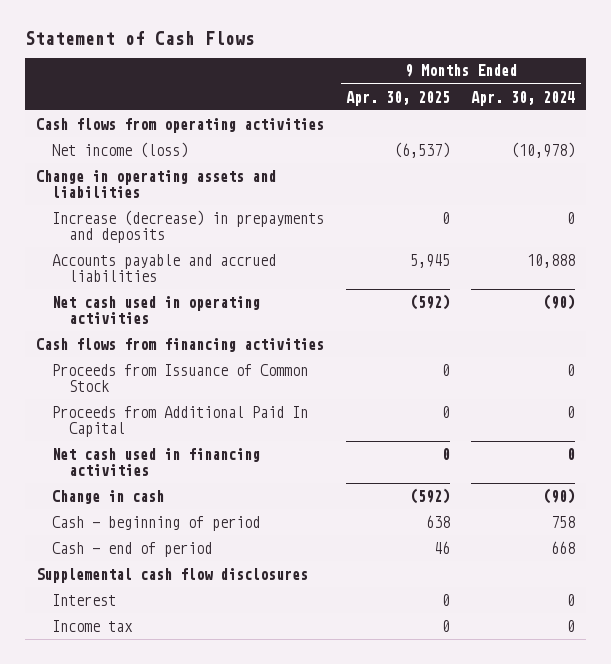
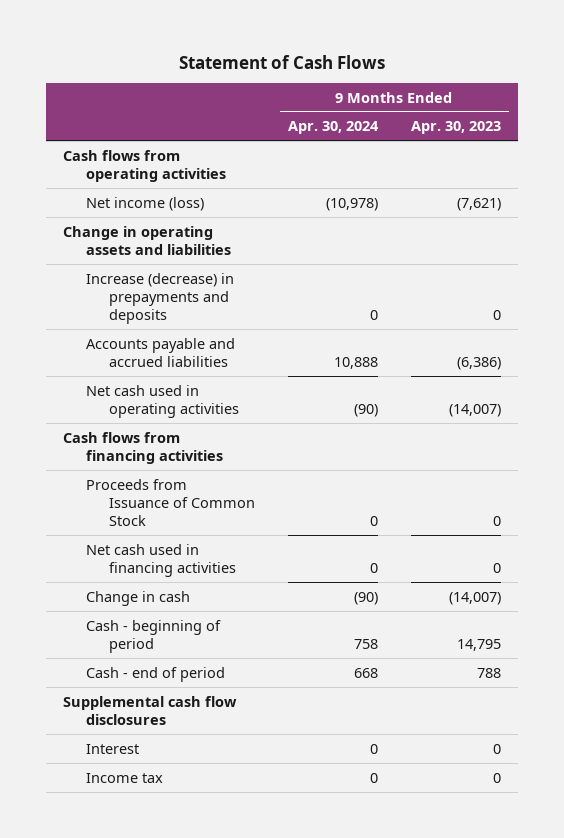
- | 9 Months Ended Apr. 30, 2025 | 9 Months Ended Apr. 30, 2024
+ | 9 Months Ended Apr. 30, 2024 | 9 Months Ended Apr. 30, 2023
- Proceeds from Additional Paid In Capital | 0 | 0

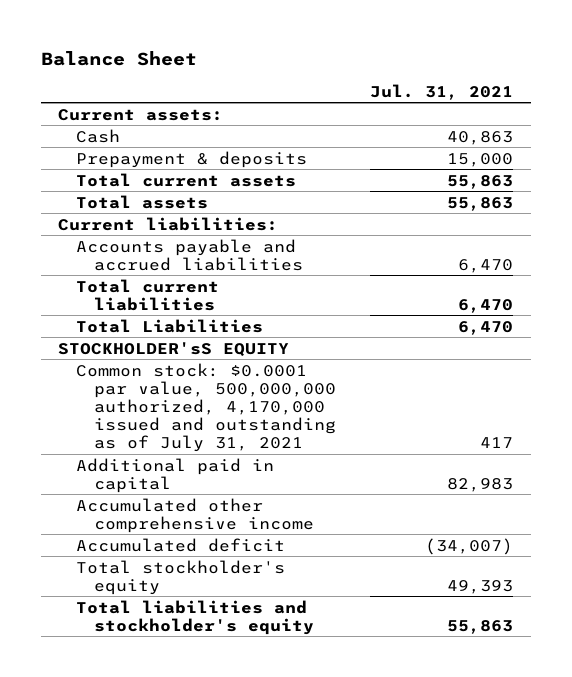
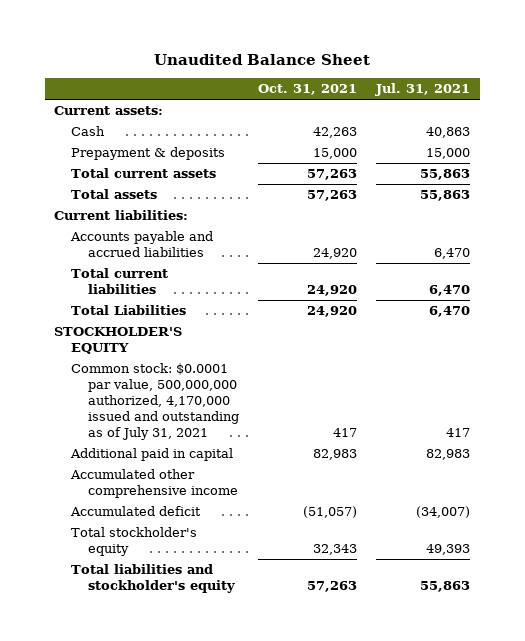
- Balance Sheet
+ Unaudited Balance Sheet
- | Jul. 31, 2021
+ | Oct. 31, 2021 | Jul. 31, 2021
- STOCKHOLDER'sS EQUITY
+ STOCKHOLDER'S EQUITY

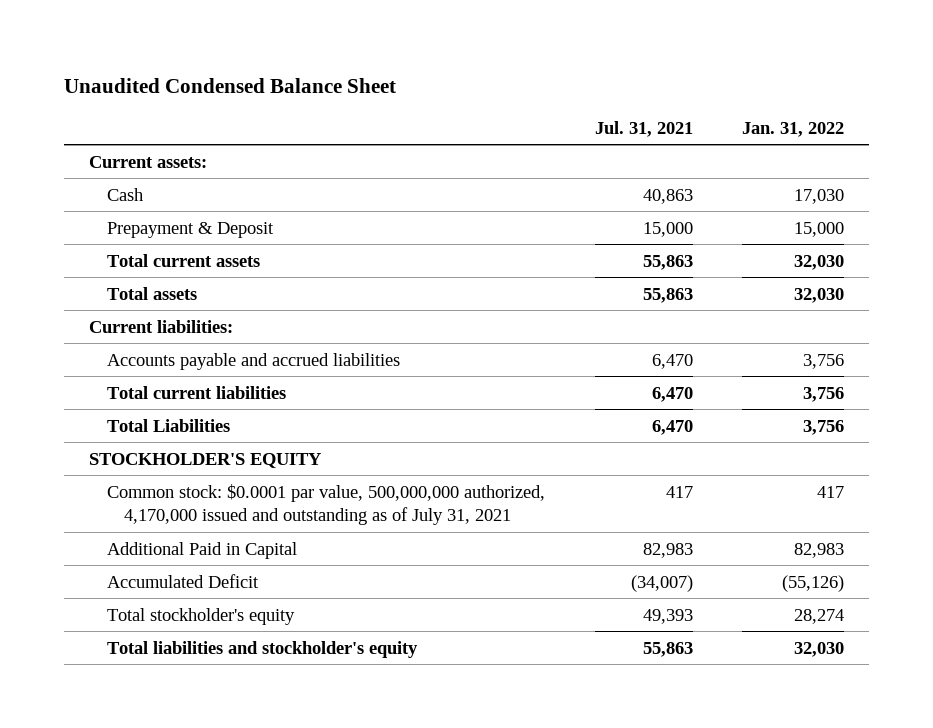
- Unaudited Balance Sheet
+ Unaudited Condensed Balance Sheet
- | Oct. 31, 2021 | Jul. 31, 2021
+ | Jul. 31, 2021 | Jan. 31, 2022
- Prepayment & deposits | 15,000 | 15,000
+ Prepayment & Deposit | 15,000 | 15,000
- Additional paid in capital | 82,983 | 82,983
- Accumulated other comprehensive income
- Accumulated deficit | (51,057) | (34,007)
+ Additional Paid in Capital | 82,983 | 82,983
+ Accumulated Deficit | (34,007) | (55,126)

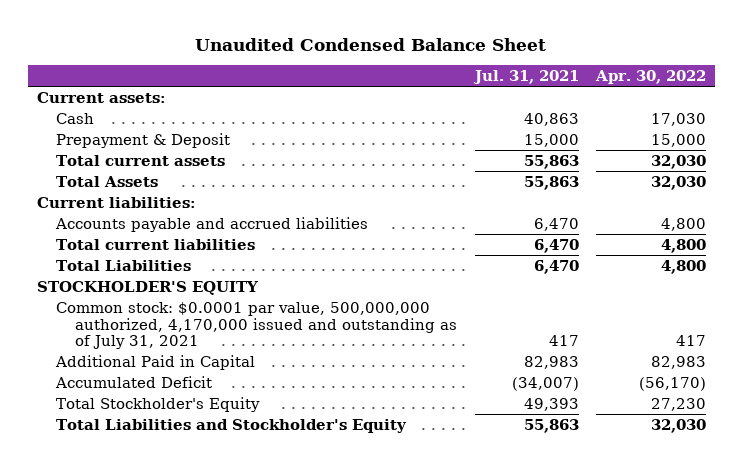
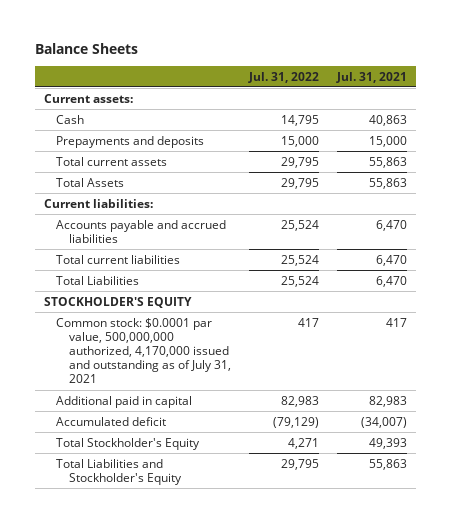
- Unaudited Condensed Balance Sheet
+ Balance Sheets
- | Jul. 31, 2021 | Apr. 30, 2022
+ | Jul. 31, 2022 | Jul. 31, 2021
- Prepayment & Deposit | 15,000 | 15,000
+ Prepayments and deposits | 15,000 | 15,000
- Additional Paid in Capital | 82,983 | 82,983
- Accumulated Deficit | (34,007) | (56,170)
+ Additional paid in capital | 82,983 | 82,983
+ Accumulated deficit | (79,129) | (34,007)

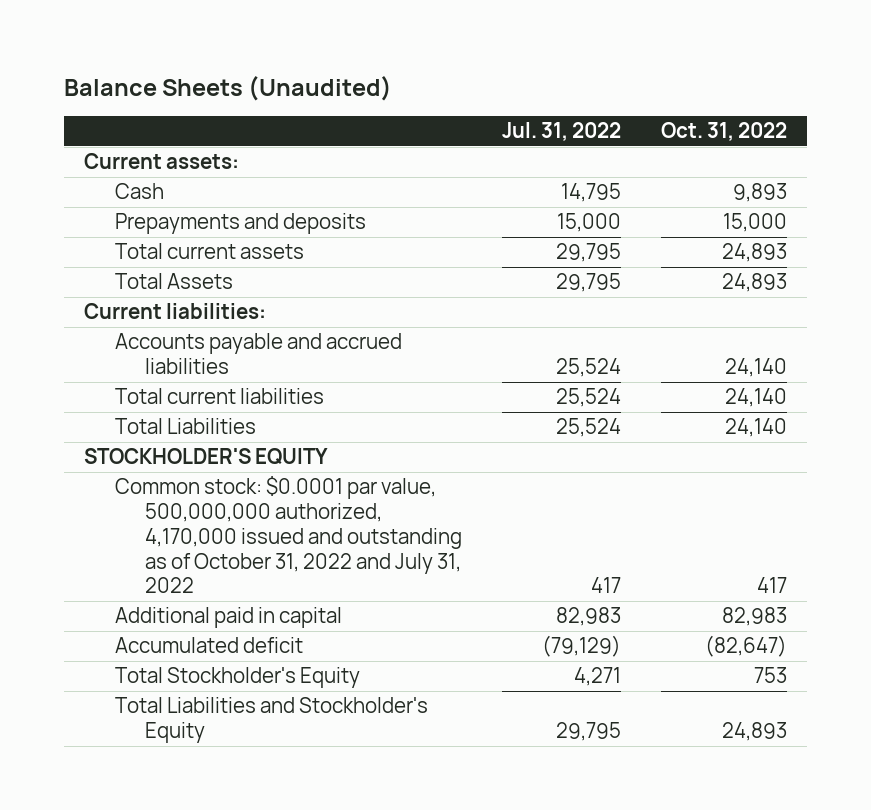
- Balance Sheets
+ Balance Sheets (Unaudited)
- | Jul. 31, 2022 | Jul. 31, 2021
+ | Jul. 31, 2022 | Oct. 31, 2022
- Common stock: $0.0001 par value, 500,000,000 authorized, 4,170,000 issued and outstanding as of July 31, 2021 | 417 | 417
+ Common stock: $0.0001 par value, 500,000,000 authorized, 4,170,000 issued and outstanding as of October 31, 2022 and July 31, 2022 | 417 | 417

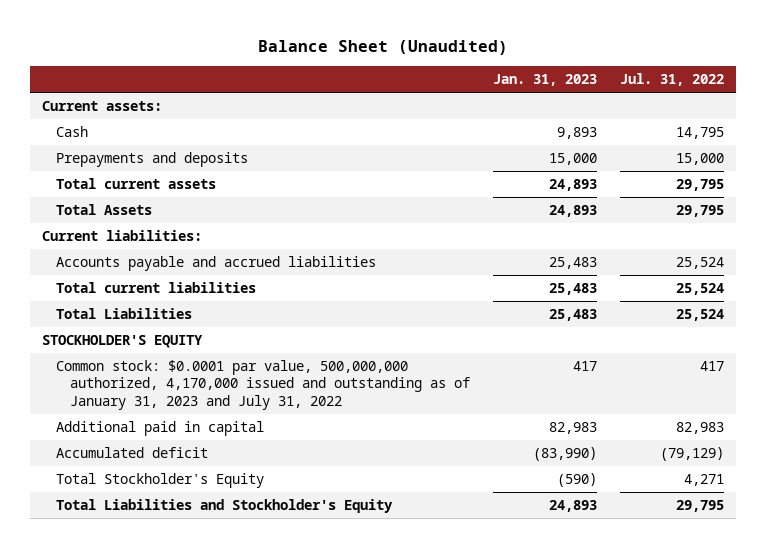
- Balance Sheets (Unaudited)
+ Balance Sheet (Unaudited)
- | Jul. 31, 2022 | Oct. 31, 2022
+ | Jan. 31, 2023 | Jul. 31, 2022
- Common stock: $0.0001 par value, 500,000,000 authorized, 4,170,000 issued and outstanding as of October 31, 2022 and July 31, 2022 | 417 | 417
+ Common stock: $0.0001 par value, 500,000,000 authorized, 4,170,000 issued and outstanding as of January 31, 2023 and July 31, 2022 | 417 | 417

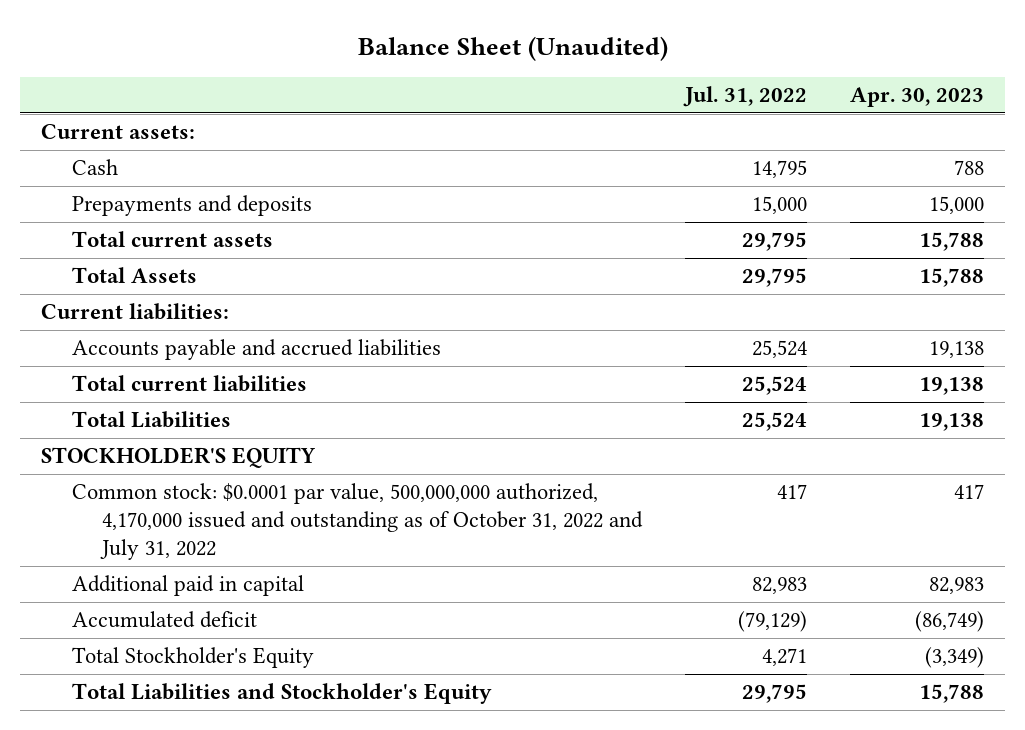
- | Jan. 31, 2023 | Jul. 31, 2022
+ | Jul. 31, 2022 | Apr. 30, 2023
- Common stock: $0.0001 par value, 500,000,000 authorized, 4,170,000 issued and outstanding as of January 31, 2023 and July 31, 2022 | 417 | 417
+ Common stock: $0.0001 par value, 500,000,000 authorized, 4,170,000 issued and outstanding as of October 31, 2022 and July 31, 2022 | 417 | 417

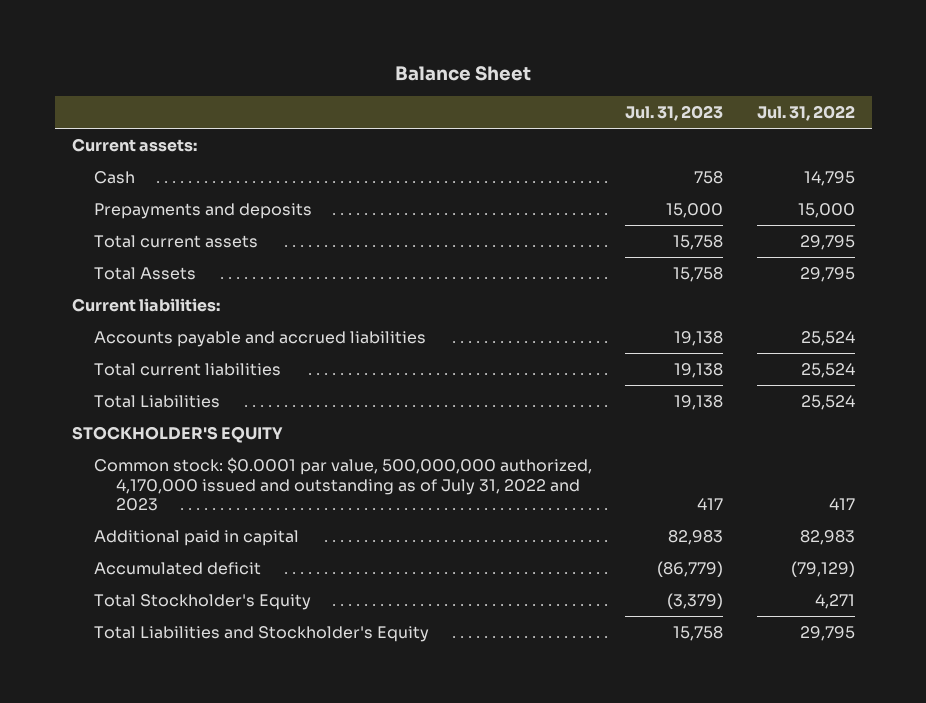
- Balance Sheet (Unaudited)
+ Balance Sheet
- | Jul. 31, 2022 | Apr. 30, 2023
+ | Jul. 31, 2023 | Jul. 31, 2022
- Common stock: $0.0001 par value, 500,000,000 authorized, 4,170,000 issued and outstanding as of October 31, 2022 and July 31, 2022 | 417 | 417
+ Common stock: $0.0001 par value, 500,000,000 authorized, 4,170,000 issued and outstanding as of July 31, 2022 and 2023 | 417 | 417

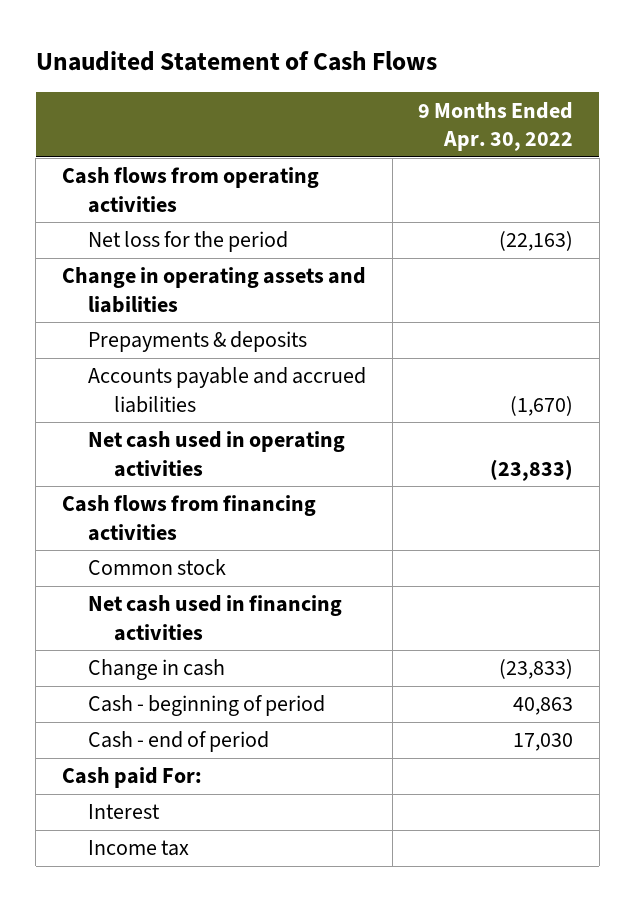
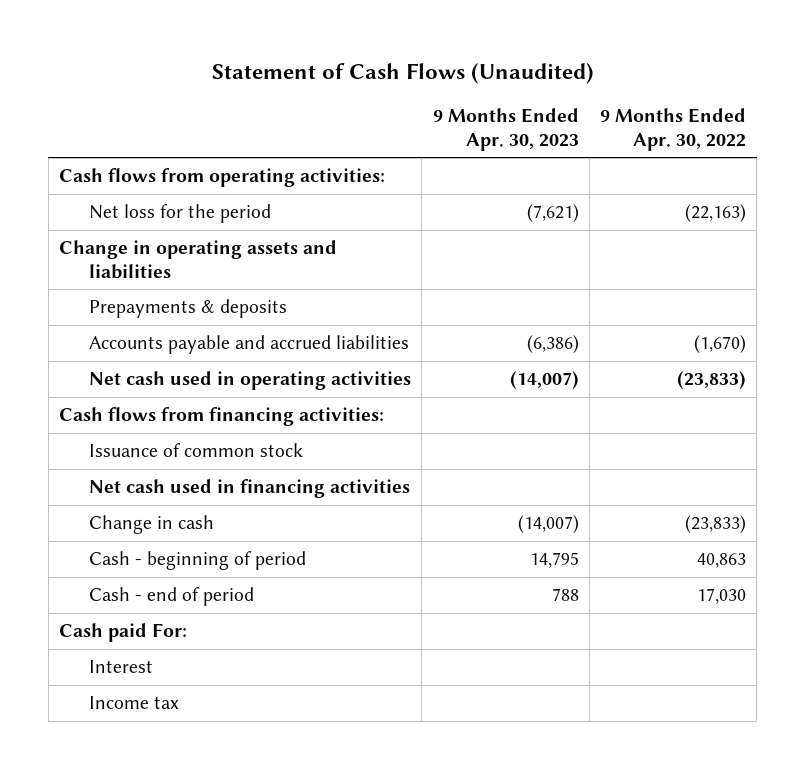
- Unaudited Statement of Cash Flows
+ Statement of Cash Flows (Unaudited)
- | 9 Months Ended Apr. 30, 2022
+ | 9 Months Ended Apr. 30, 2023 | 9 Months Ended Apr. 30, 2022
- Cash flows from operating activities
+ Cash flows from operating activities:
- Cash flows from financing activities
- Common stock
+ Cash flows from financing activities:
+ Issuance of common stock

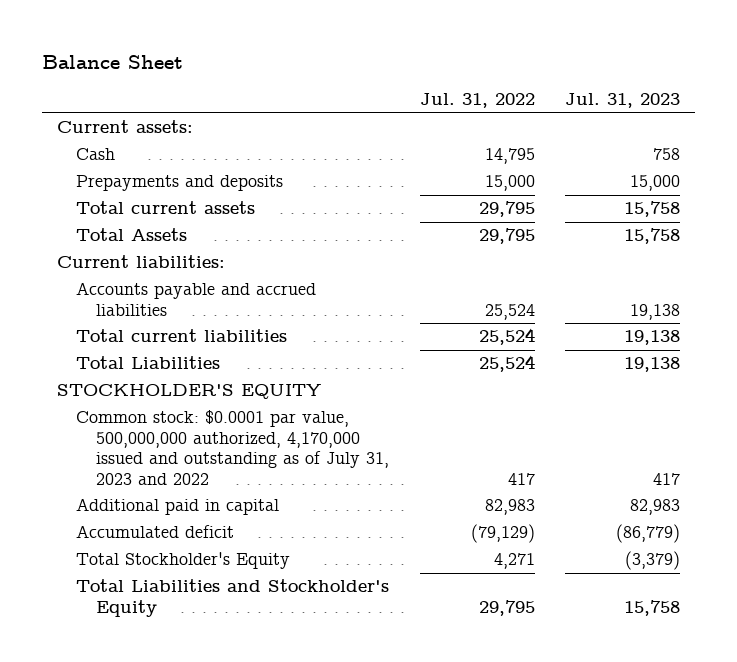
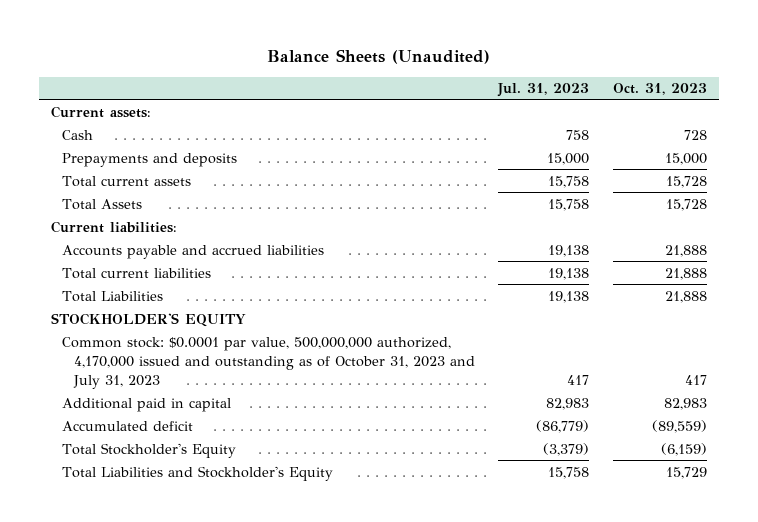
- Balance Sheet
+ Balance Sheets (Unaudited)
- | Jul. 31, 2022 | Jul. 31, 2023
+ | Jul. 31, 2023 | Oct. 31, 2023
- Common stock: $0.0001 par value, 500,000,000 authorized, 4,170,000 issued and outstanding as of July 31, 2023 and 2022 | 417 | 417
+ Common stock: $0.0001 par value, 500,000,000 authorized, 4,170,000 issued and outstanding as of October 31, 2023 and July 31, 2023 | 417 | 417

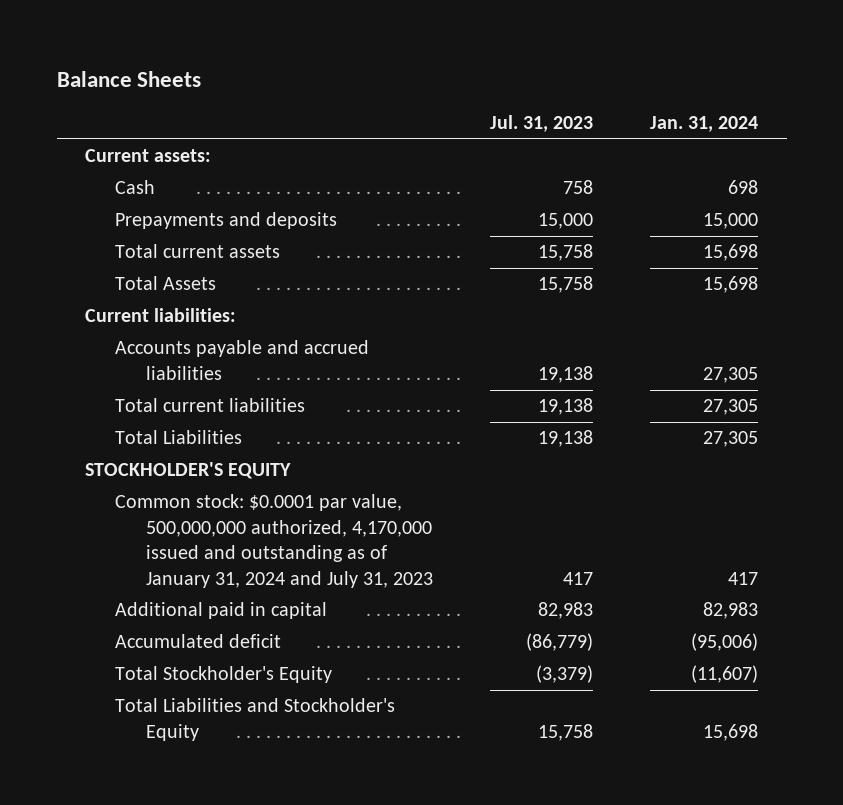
- Balance Sheets (Unaudited)
+ Balance Sheets
- | Jul. 31, 2023 | Oct. 31, 2023
+ | Jul. 31, 2023 | Jan. 31, 2024
- Common stock: $0.0001 par value, 500,000,000 authorized, 4,170,000 issued and outstanding as of October 31, 2023 and July 31, 2023 | 417 | 417
+ Common stock: $0.0001 par value, 500,000,000 authorized, 4,170,000 issued and outstanding as of January 31, 2024 and July 31, 2023 | 417 | 417

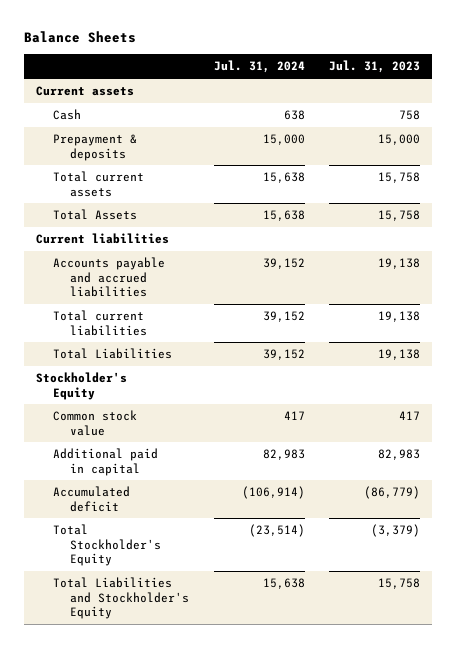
- | Jul. 31, 2023 | Jan. 31, 2024
+ | Jul. 31, 2024 | Jul. 31, 2023
- Current assets:
+ Current assets
- Prepayments and deposits | 15,000 | 15,000
+ Prepayment & deposits | 15,000 | 15,000
- Current liabilities:
+ Current liabilities
- STOCKHOLDER'S EQUITY
- Common stock: $0.0001 par value, 500,000,000 authorized, 4,170,000 issued and outstanding as of January 31, 2024 and July 31, 2023 | 417 | 417
+ Stockholder's Equity
+ Common stock value | 417 | 417

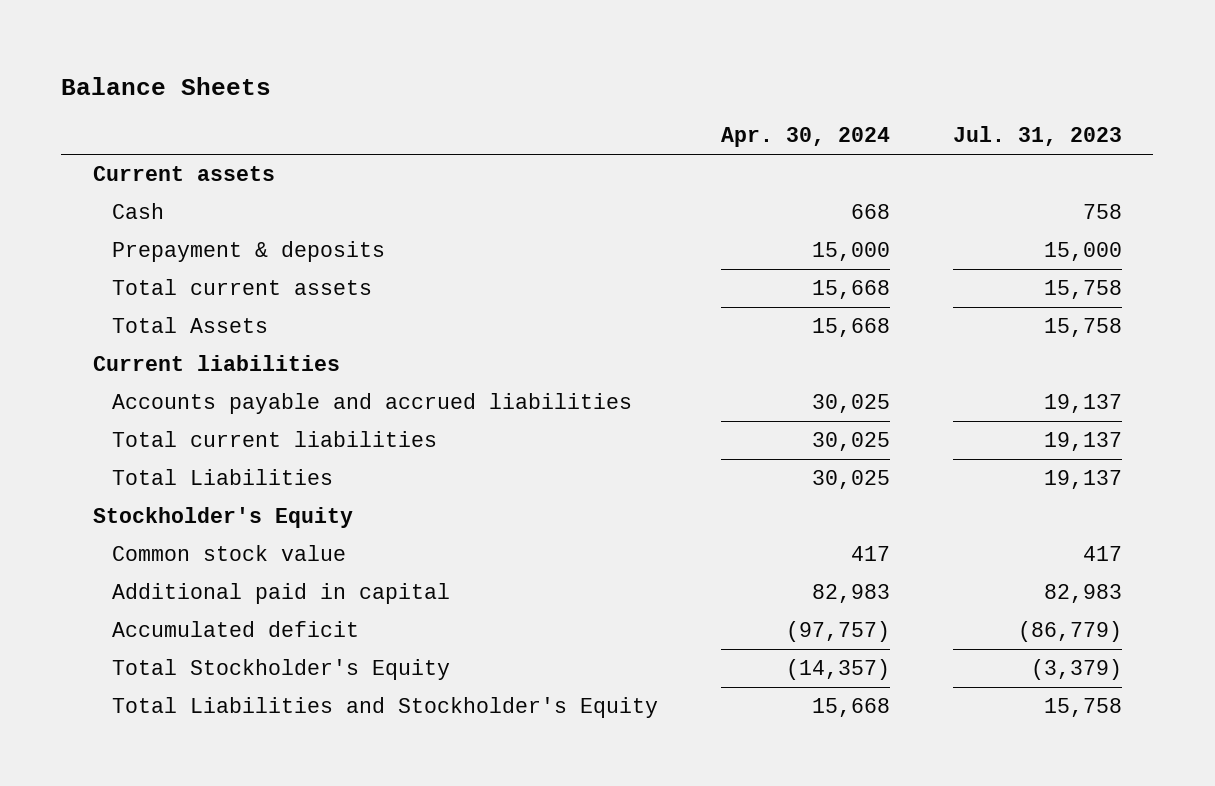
- | Jul. 31, 2024 | Jul. 31, 2023
+ | Apr. 30, 2024 | Jul. 31, 2023
- Accounts payable and accrued liabilities | 39,152 | 19,138
- Total current liabilities | 39,152 | 19,138
- Total Liabilities | 39,152 | 19,138
+ Accounts payable and accrued liabilities | 30,025 | 19,137
+ Total current liabilities | 30,025 | 19,137
+ Total Liabilities | 30,025 | 19,137

